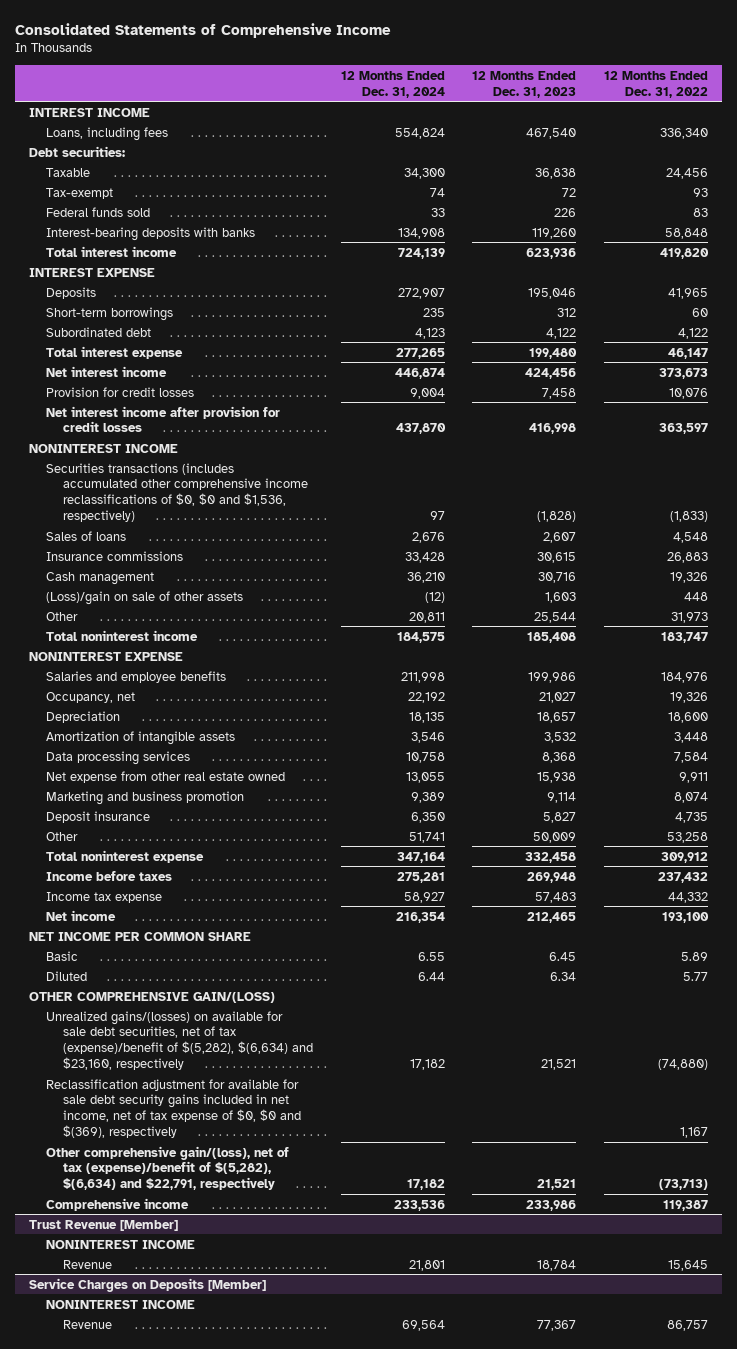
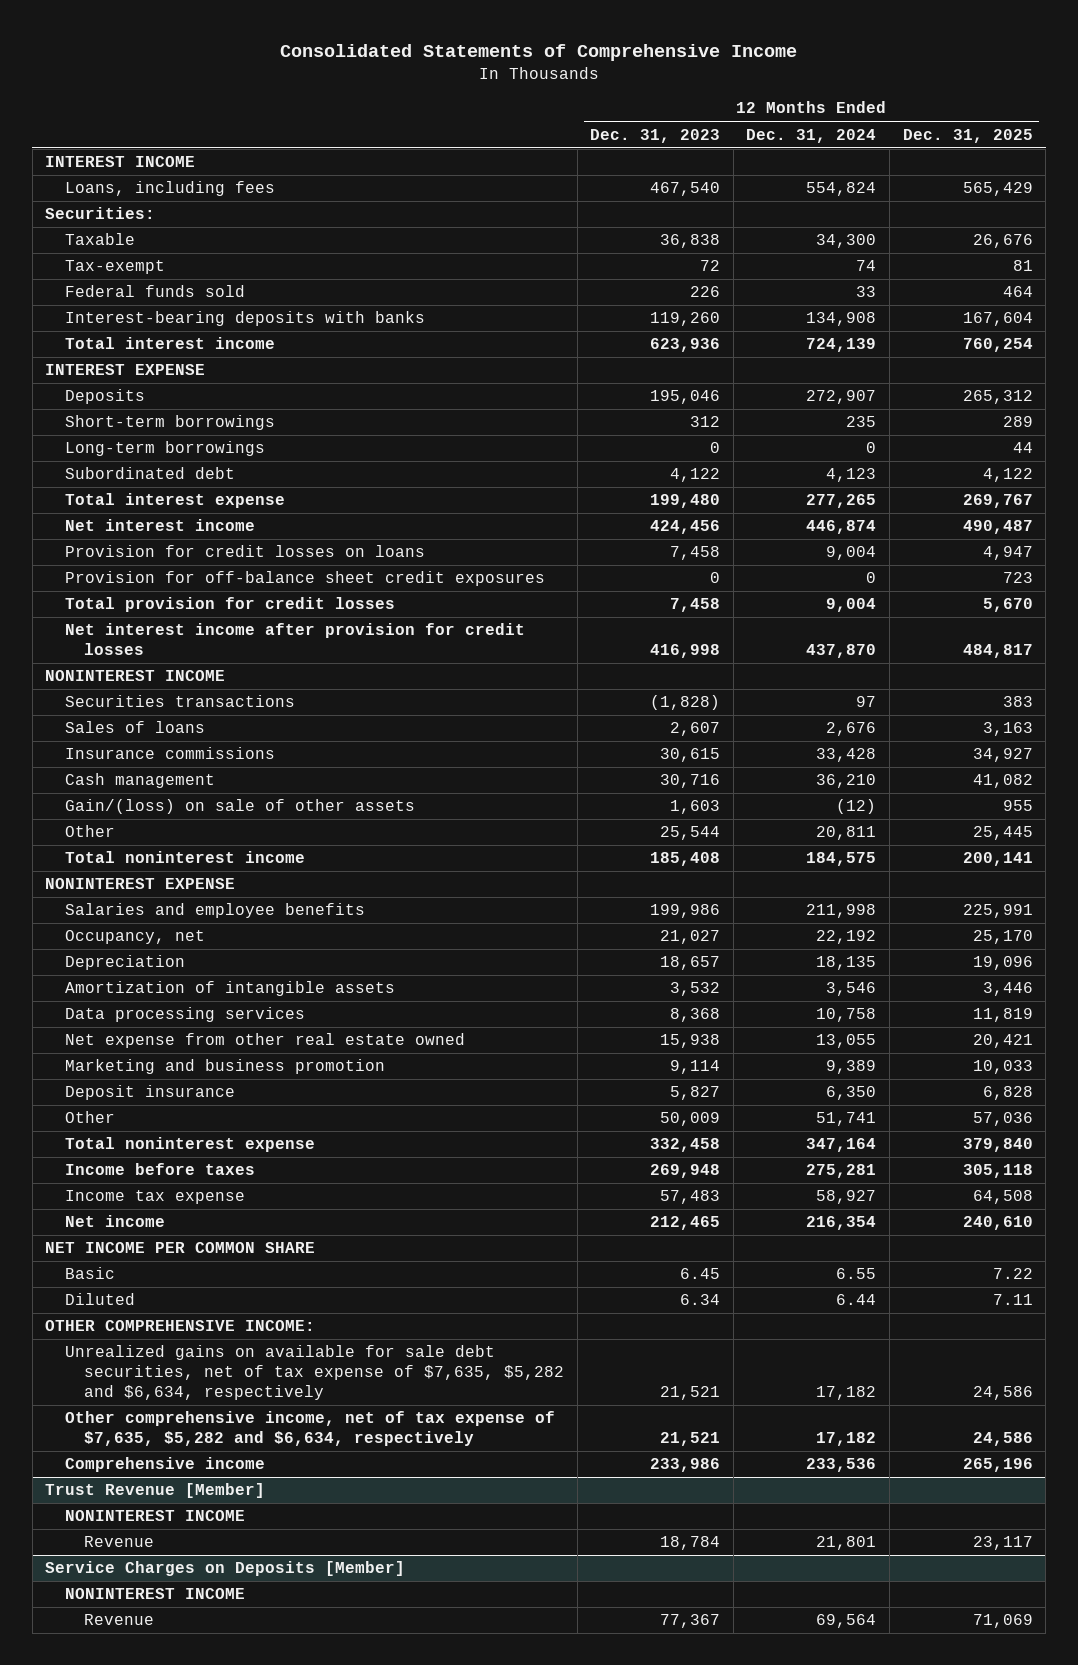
- | 12 Months Ended Dec. 31, 2024 | 12 Months Ended Dec. 31, 2023 | 12 Months Ended Dec. 31, 2022
+ | 12 Months Ended Dec. 31, 2023 | 12 Months Ended Dec. 31, 2024 | 12 Months Ended Dec. 31, 2025
- Debt securities:
+ Securities:
+ Long-term borrowings | 0 | 0 | 44
- Provision for credit losses | 9,004 | 7,458 | 10,076
+ Provision for credit losses on loans | 7,458 | 9,004 | 4,947
+ Provision for off-balance sheet credit exposures | 0 | 0 | 723
+ Total provision for credit losses | 7,458 | 9,004 | 5,670
- Securities transactions (includes accumulated other comprehensive income reclassifications of $0, $0 and $1,536, respectively) | 97 | (1,828) | (1,833)
+ Securities transactions | (1,828) | 97 | 383
- (Loss)/gain on sale of other assets | (12) | 1,603 | 448
+ Gain/(loss) on sale of other assets | 1,603 | (12) | 955
- OTHER COMPREHENSIVE GAIN/(LOSS)
- Unrealized gains/(losses) on available for sale debt securities, net of tax (expense)/benefit of $(5,282), $(6,634) and $23,160, respectively | 17,182 | 21,521 | (74,880)
- Reclassification adjustment for available for sale debt security gains included in net income, net of tax expense of $0, $0 and $(369), respectively | | | 1,167
- Other comprehensive gain/(loss), net of tax (expense)/benefit of $(5,282), $(6,634) and $22,791, respectively | 17,182 | 21,521 | (73,713)
+ OTHER COMPREHENSIVE INCOME:
+ Unrealized gains on available for sale debt securities, net of tax expense of $7,635, $5,282 and $6,634, respectively | 21,521 | 17,182 | 24,586
+ Other comprehensive income, net of tax expense of $7,635, $5,282 and $6,634, respectively | 21,521 | 17,182 | 24,586

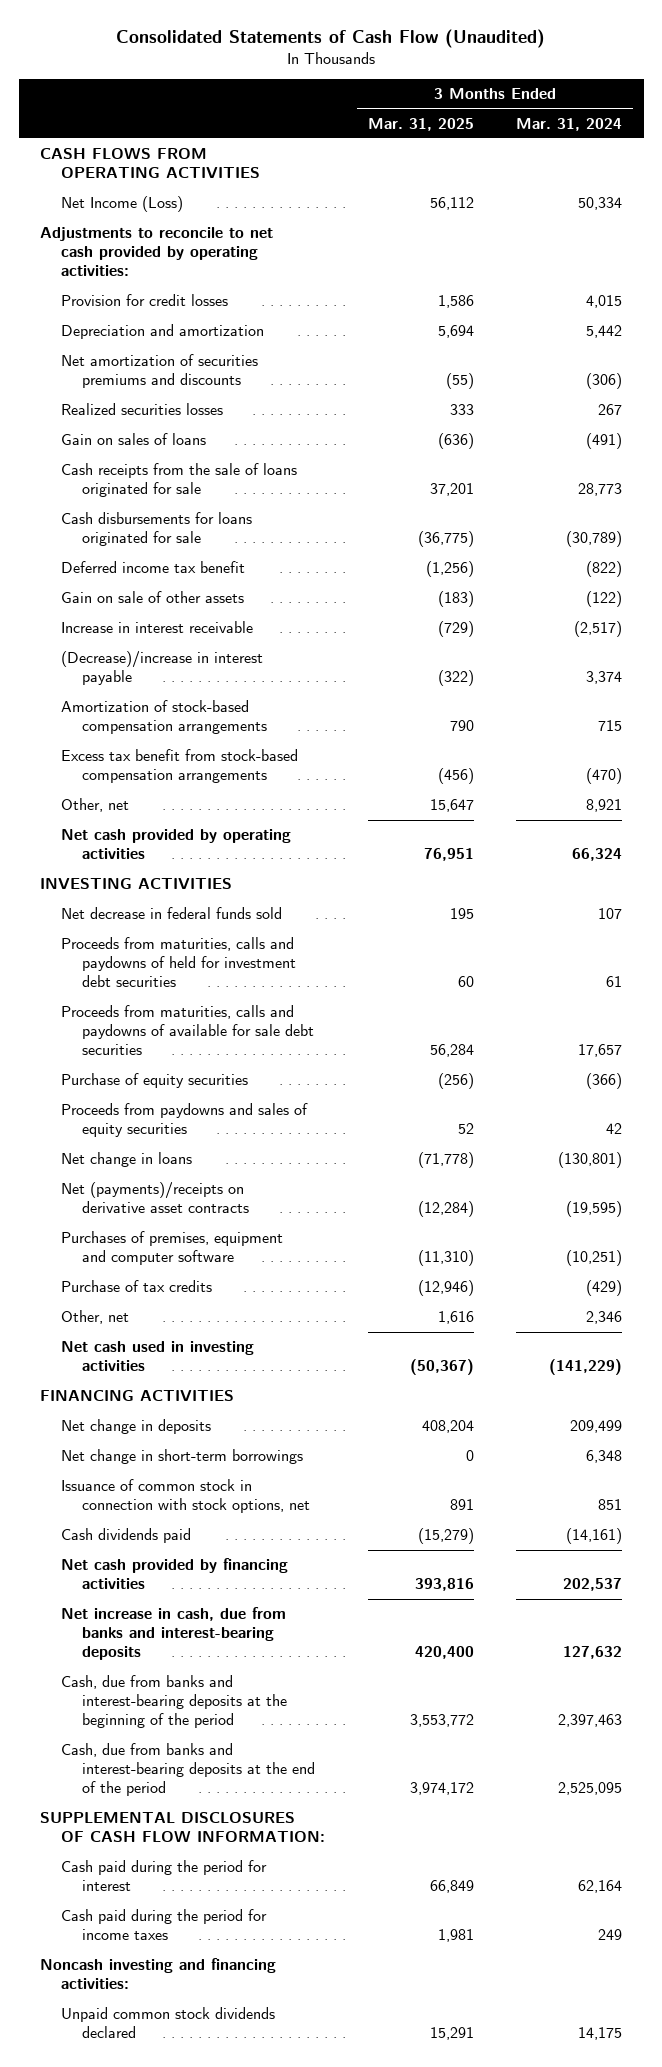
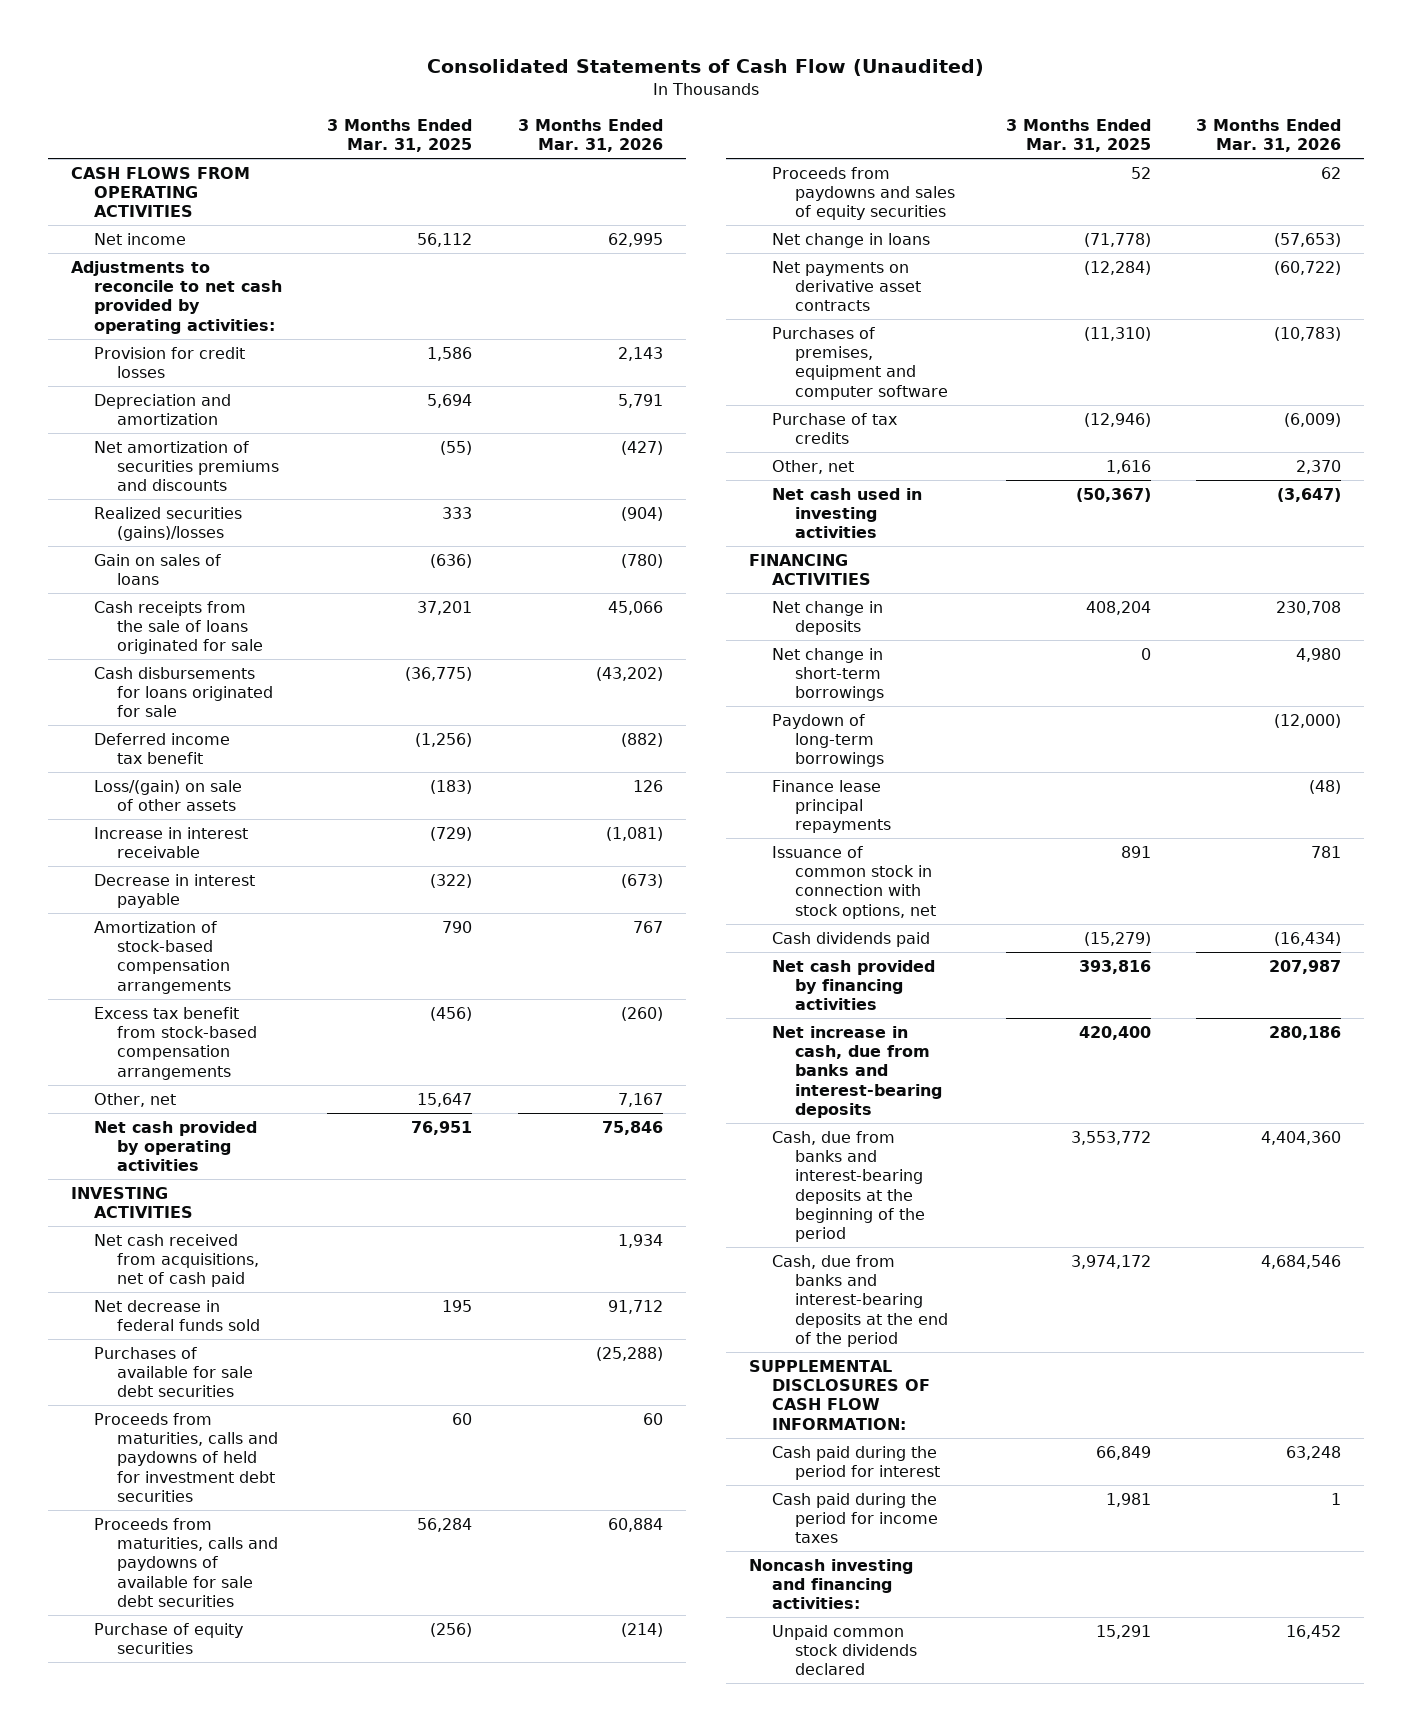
- | 3 Months Ended Mar. 31, 2025 | 3 Months Ended Mar. 31, 2024
+ | 3 Months Ended Mar. 31, 2025 | 3 Months Ended Mar. 31, 2026
- Net Income (Loss) | 56,112 | 50,334
+ Net income | 56,112 | 62,995
- Realized securities losses | 333 | 267
+ Realized securities (gains)/losses | 333 | (904)
- Gain on sale of other assets | (183) | (122)
+ Loss/(gain) on sale of other assets | (183) | 126
- (Decrease)/increase in interest payable | (322) | 3,374
+ Decrease in interest payable | (322) | (673)
+ Net cash received from acquisitions, net of cash paid | | 1,934
+ Purchases of available for sale debt securities | | (25,288)
- Net (payments)/receipts on derivative asset contracts | (12,284) | (19,595)
+ Net payments on derivative asset contracts | (12,284) | (60,722)
+ Paydown of long-term borrowings | | (12,000)
+ Finance lease principal repayments | | (48)

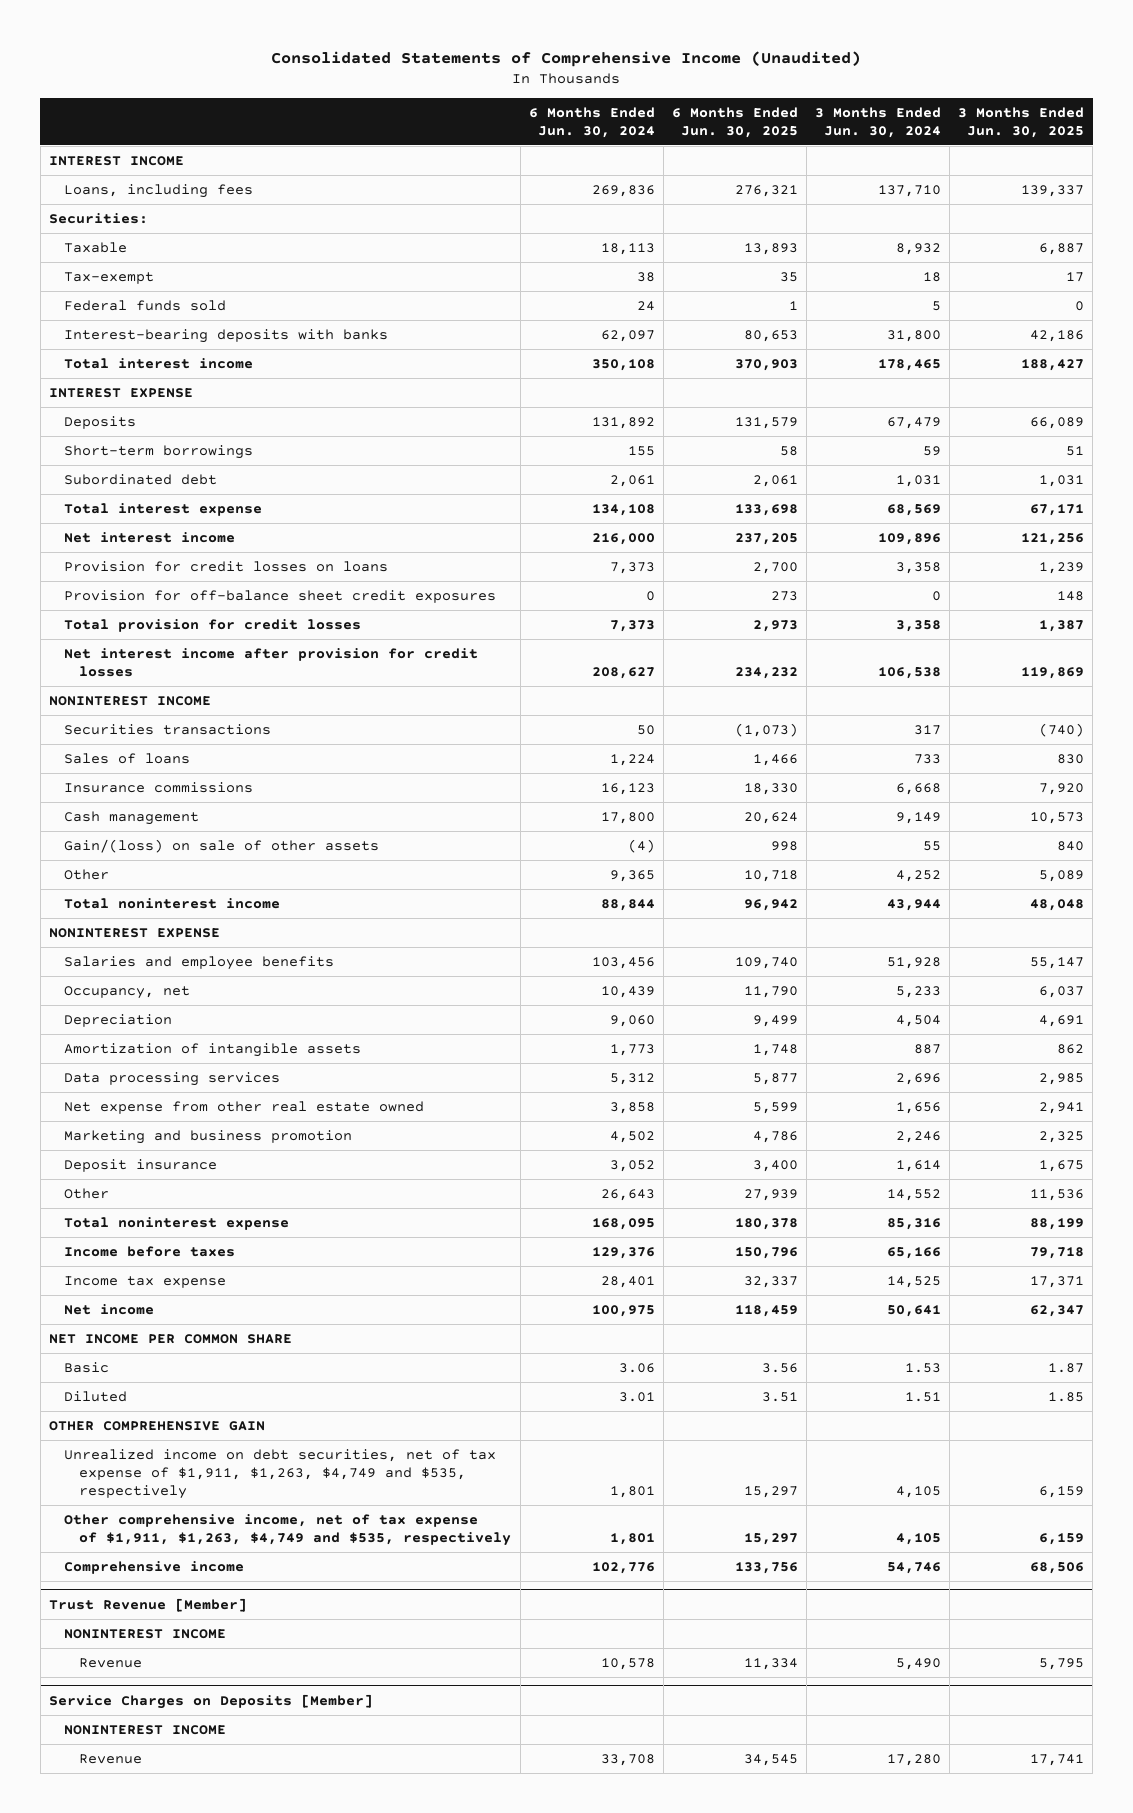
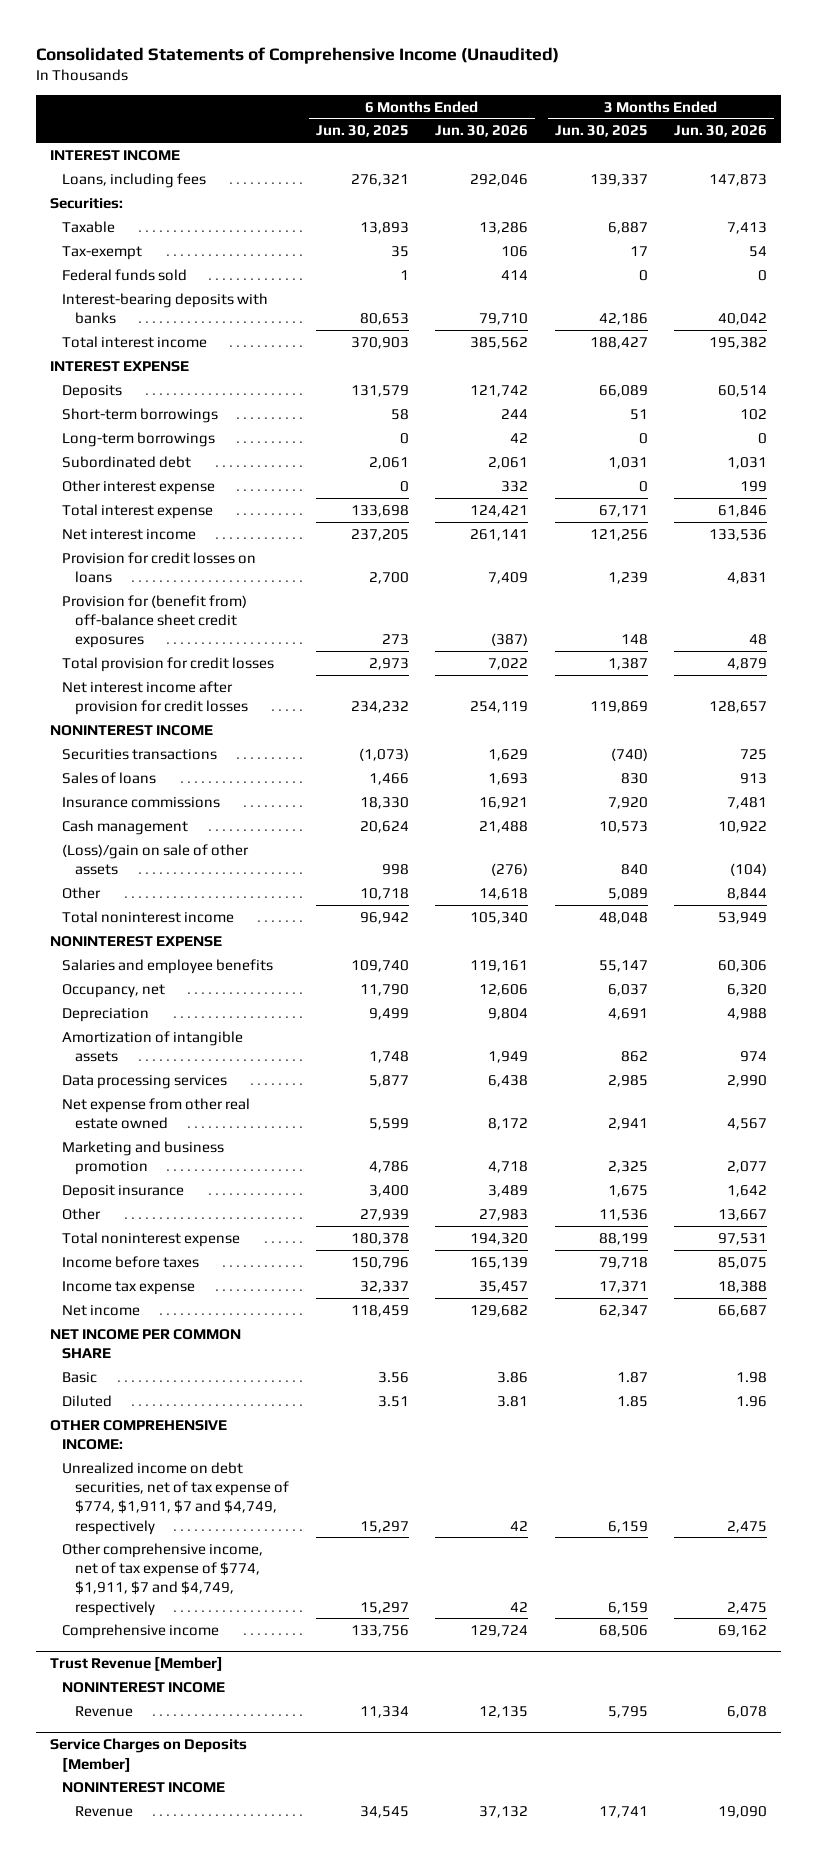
- | 6 Months Ended Jun. 30, 2024 | 6 Months Ended Jun. 30, 2025 | 3 Months Ended Jun. 30, 2024 | 3 Months Ended Jun. 30, 2025
+ | 6 Months Ended Jun. 30, 2025 | 6 Months Ended Jun. 30, 2026 | 3 Months Ended Jun. 30, 2025 | 3 Months Ended Jun. 30, 2026
+ Long-term borrowings | 0 | 42 | 0 | 0
+ Other interest expense | 0 | 332 | 0 | 199
- Provision for off-balance sheet credit exposures | 0 | 273 | 0 | 148
+ Provision for (benefit from) off-balance sheet credit exposures | 273 | (387) | 148 | 48
- Gain/(loss) on sale of other assets | (4) | 998 | 55 | 840
+ (Loss)/gain on sale of other assets | 998 | (276) | 840 | (104)
- OTHER COMPREHENSIVE GAIN
- Unrealized income on debt securities, net of tax expense of $1,911, $1,263, $4,749 and $535, respectively | 1,801 | 15,297 | 4,105 | 6,159
- Other comprehensive income, net of tax expense of $1,911, $1,263, $4,749 and $535, respectively | 1,801 | 15,297 | 4,105 | 6,159
+ OTHER COMPREHENSIVE INCOME:
+ Unrealized income on debt securities, net of tax expense of $774, $1,911, $7 and $4,749, respectively | 15,297 | 42 | 6,159 | 2,475
+ Other comprehensive income, net of tax expense of $774, $1,911, $7 and $4,749, respectively | 15,297 | 42 | 6,159 | 2,475

